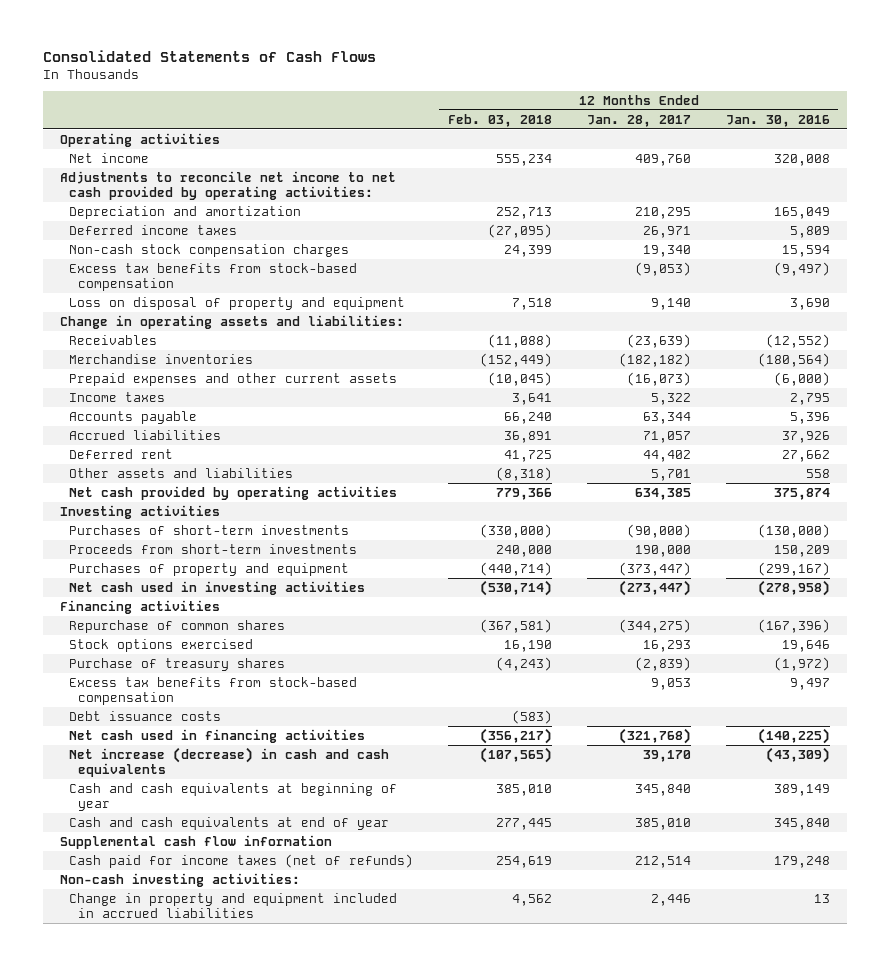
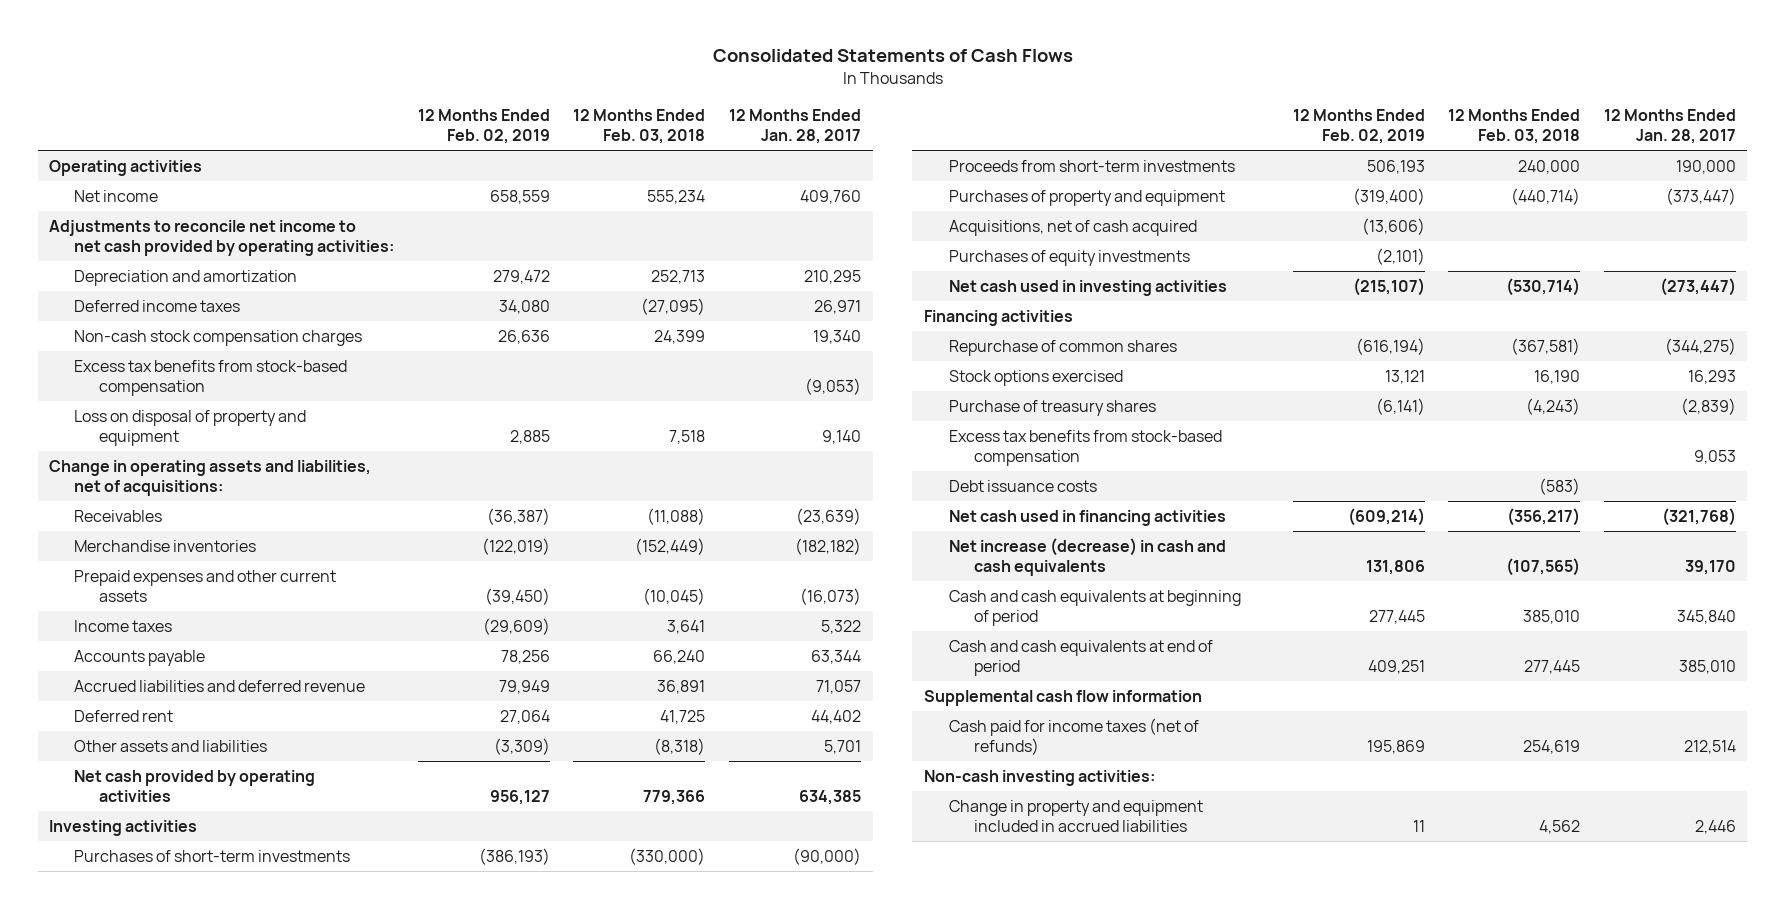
- | 12 Months Ended Feb. 03, 2018 | 12 Months Ended Jan. 28, 2017 | 12 Months Ended Jan. 30, 2016
+ | 12 Months Ended Feb. 02, 2019 | 12 Months Ended Feb. 03, 2018 | 12 Months Ended Jan. 28, 2017
- Change in operating assets and liabilities:
+ Change in operating assets and liabilities, net of acquisitions:
- Accrued liabilities | 36,891 | 71,057 | 37,926
+ Accrued liabilities and deferred revenue | 79,949 | 36,891 | 71,057
+ Acquisitions, net of cash acquired | (13,606) | |
+ Purchases of equity investments | (2,101) | |
- Cash and cash equivalents at beginning of year | 385,010 | 345,840 | 389,149
- Cash and cash equivalents at end of year | 277,445 | 385,010 | 345,840
+ Cash and cash equivalents at beginning of period | 277,445 | 385,010 | 345,840
+ Cash and cash equivalents at end of period | 409,251 | 277,445 | 385,010

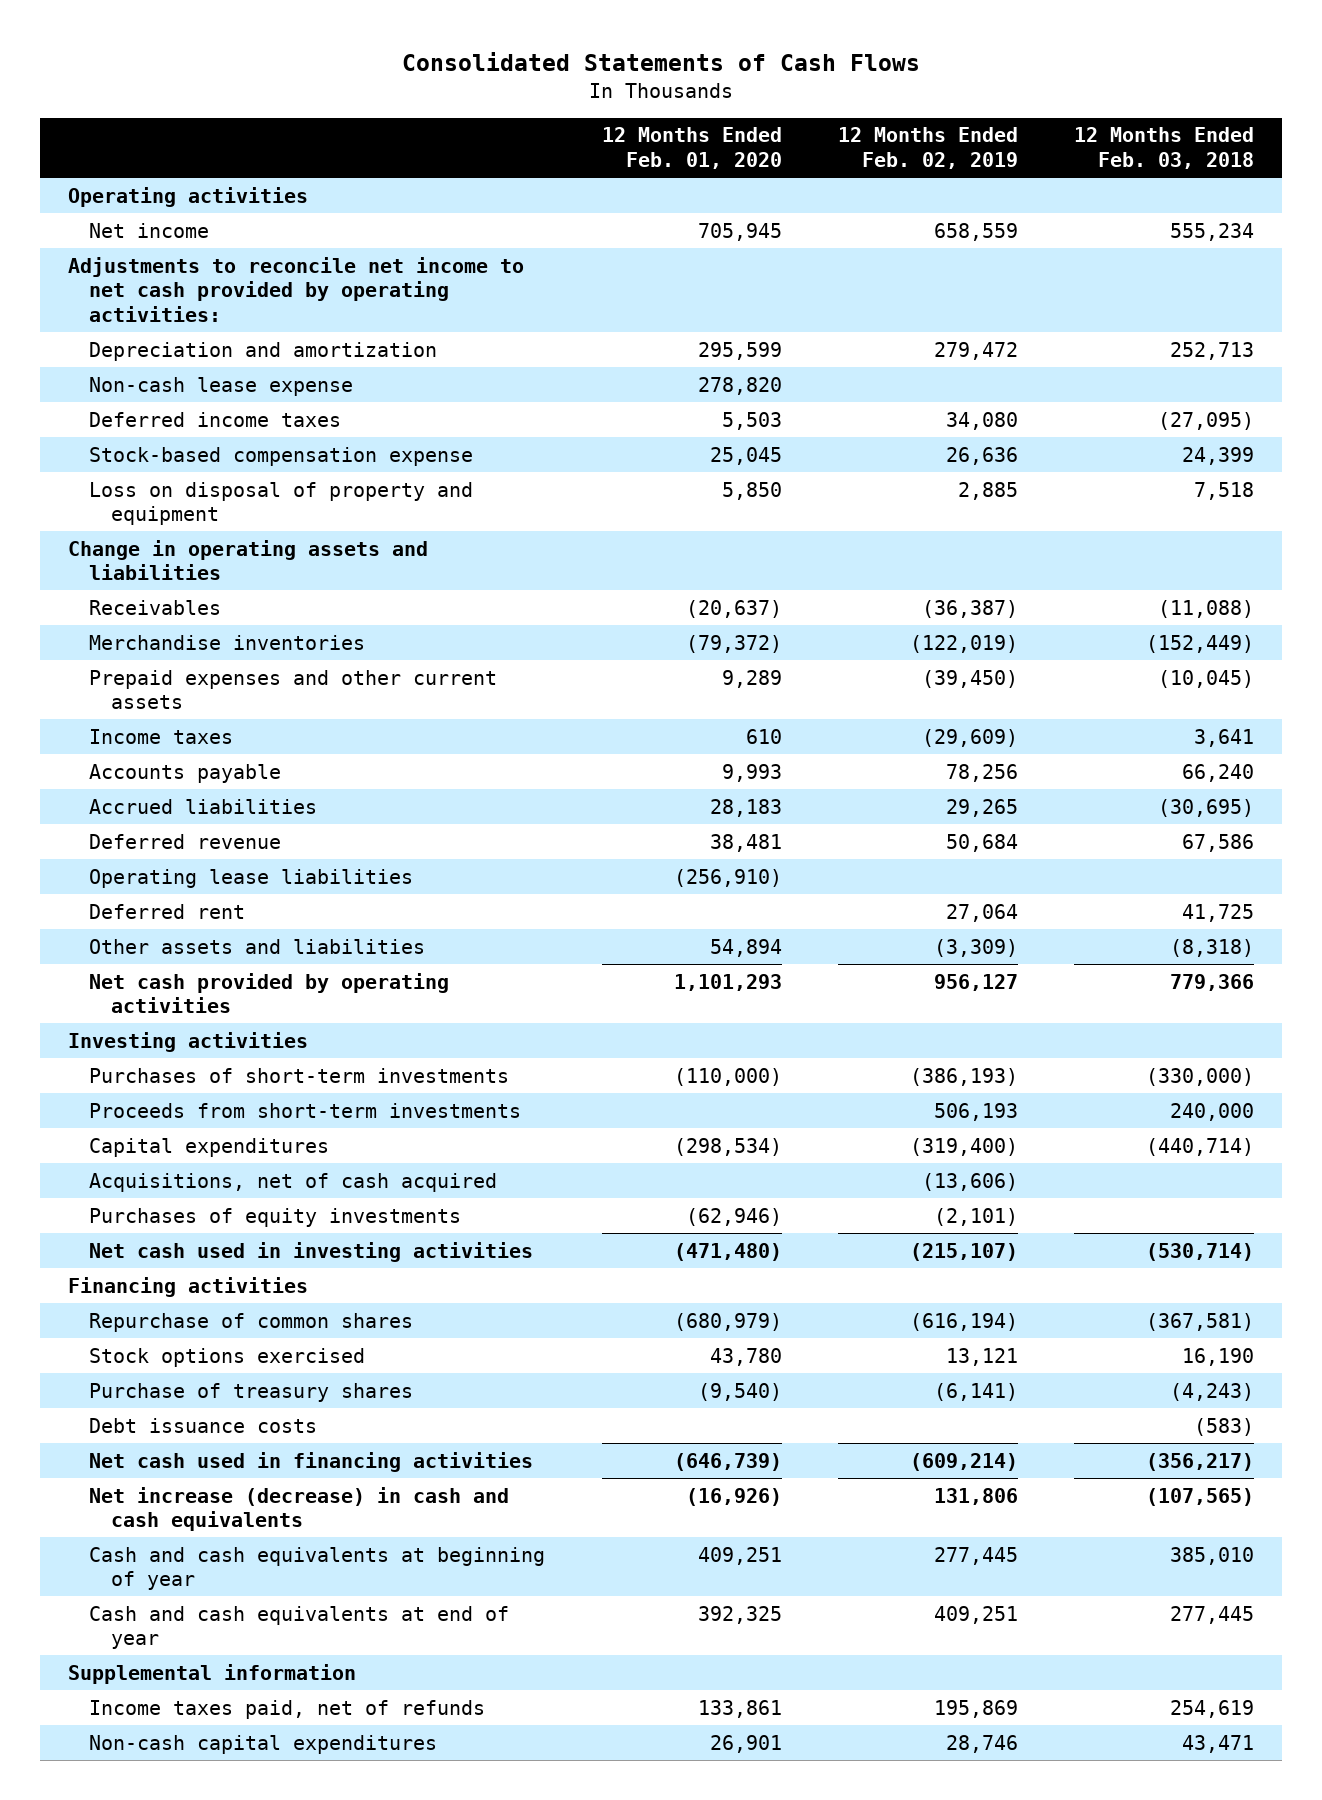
- | 12 Months Ended Feb. 02, 2019 | 12 Months Ended Feb. 03, 2018 | 12 Months Ended Jan. 28, 2017
+ | 12 Months Ended Feb. 01, 2020 | 12 Months Ended Feb. 02, 2019 | 12 Months Ended Feb. 03, 2018
+ Non-cash lease expense | 278,820 | |
- Non-cash stock compensation charges | 26,636 | 24,399 | 19,340
- Excess tax benefits from stock-based compensation | | | (9,053)
+ Stock-based compensation expense | 25,045 | 26,636 | 24,399
- Change in operating assets and liabilities, net of acquisitions:
+ Change in operating assets and liabilities
- Accrued liabilities and deferred revenue | 79,949 | 36,891 | 71,057
+ Accrued liabilities | 28,183 | 29,265 | (30,695)
+ Deferred revenue | 38,481 | 50,684 | 67,586
+ Operating lease liabilities | (256,910) | |
- Purchases of property and equipment | (319,400) | (440,714) | (373,447)
+ Capital expenditures | (298,534) | (319,400) | (440,714)
- Excess tax benefits from stock-based compensation | | | 9,053
- Cash and cash equivalents at beginning of period | 277,445 | 385,010 | 345,840
- Cash and cash equivalents at end of period | 409,251 | 277,445 | 385,010
- Supplemental cash flow information
- Cash paid for income taxes (net of refunds) | 195,869 | 254,619 | 212,514
- Non-cash investing activities:
- Change in property and equipment included in accrued liabilities | 11 | 4,562 | 2,446
+ Cash and cash equivalents at beginning of year | 409,251 | 277,445 | 385,010
+ Cash and cash equivalents at end of year | 392,325 | 409,251 | 277,445
+ Supplemental information
+ Income taxes paid, net of refunds | 133,861 | 195,869 | 254,619
+ Non-cash capital expenditures | 26,901 | 28,746 | 43,471

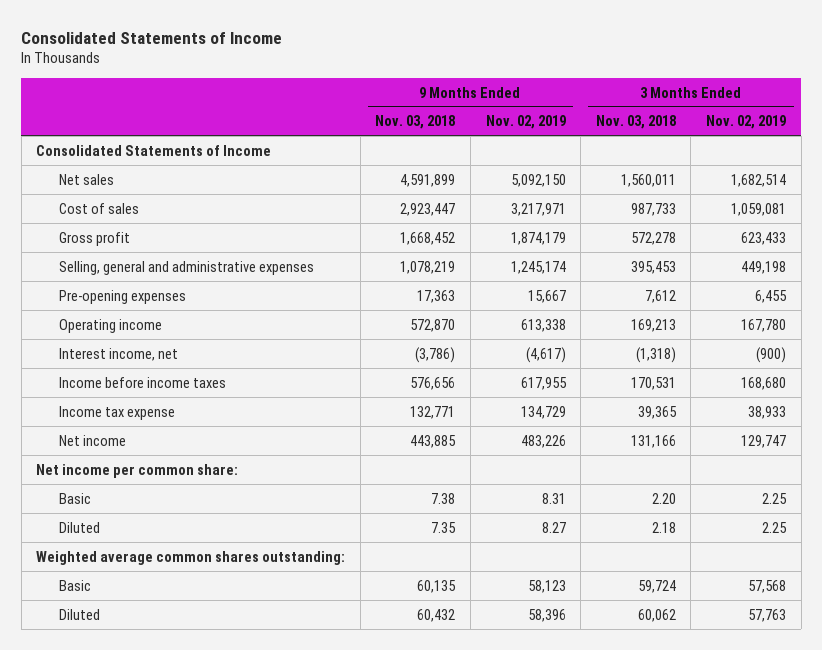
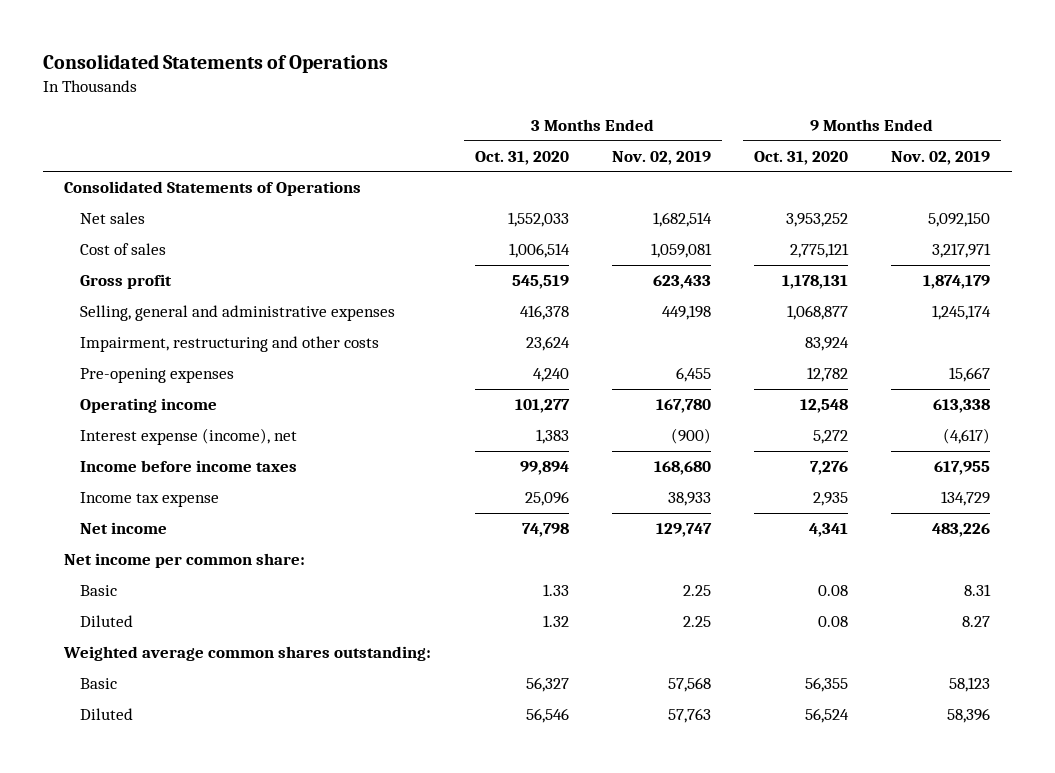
- Consolidated Statements of Income
+ Consolidated Statements of Operations
- | 9 Months Ended Nov. 03, 2018 | 9 Months Ended Nov. 02, 2019 | 3 Months Ended Nov. 03, 2018 | 3 Months Ended Nov. 02, 2019
+ | 3 Months Ended Oct. 31, 2020 | 3 Months Ended Nov. 02, 2019 | 9 Months Ended Oct. 31, 2020 | 9 Months Ended Nov. 02, 2019
- Consolidated Statements of Income
+ Consolidated Statements of Operations
+ Impairment, restructuring and other costs | 23,624 | | 83,924 |
- Interest income, net | (3,786) | (4,617) | (1,318) | (900)
+ Interest expense (income), net | 1,383 | (900) | 5,272 | (4,617)

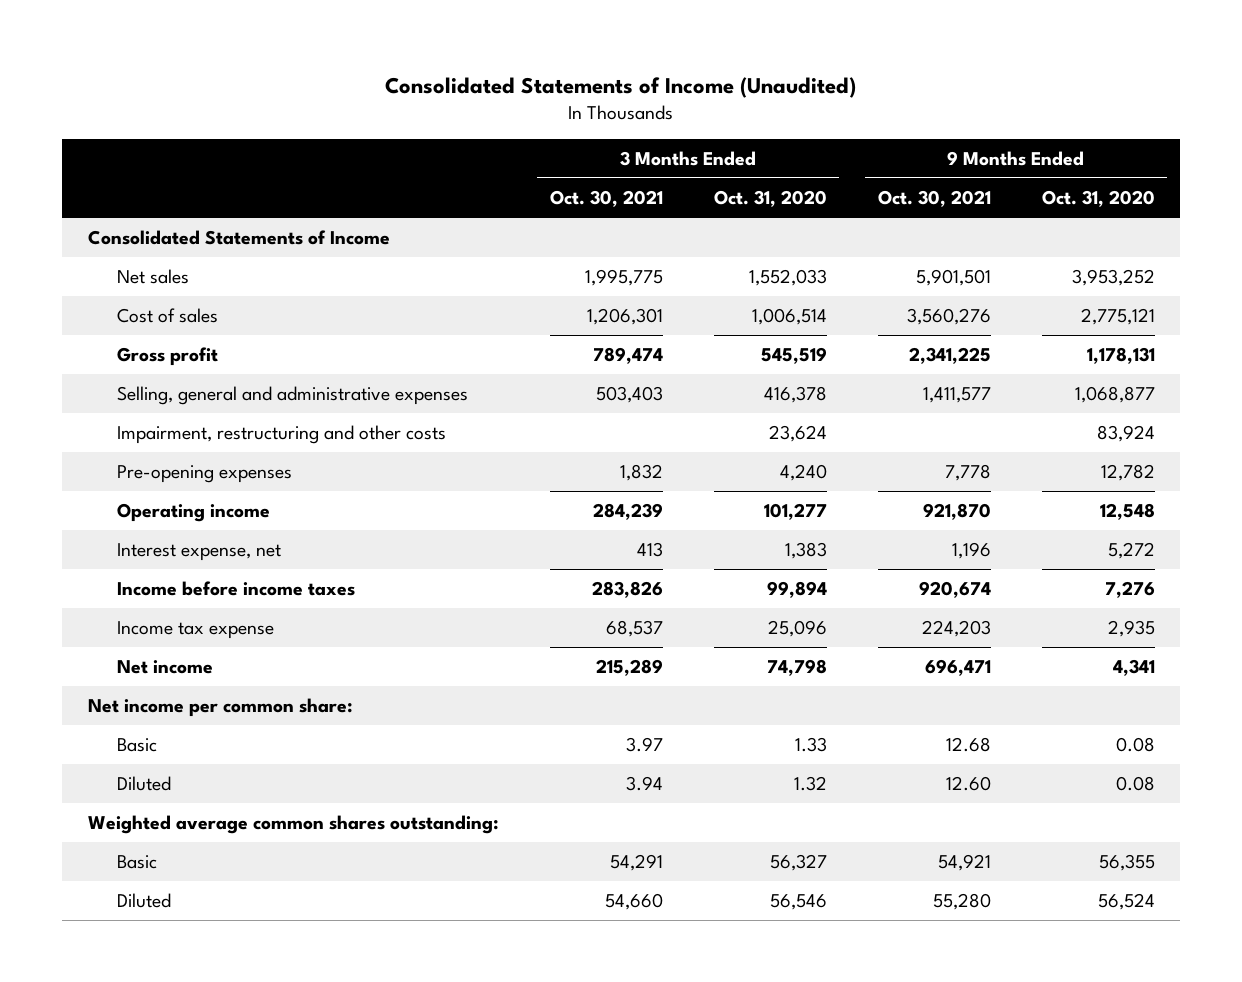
- Consolidated Statements of Operations
+ Consolidated Statements of Income (Unaudited)
- | 3 Months Ended Oct. 31, 2020 | 3 Months Ended Nov. 02, 2019 | 9 Months Ended Oct. 31, 2020 | 9 Months Ended Nov. 02, 2019
+ | 3 Months Ended Oct. 30, 2021 | 3 Months Ended Oct. 31, 2020 | 9 Months Ended Oct. 30, 2021 | 9 Months Ended Oct. 31, 2020
- Consolidated Statements of Operations
+ Consolidated Statements of Income
- Interest expense (income), net | 1,383 | (900) | 5,272 | (4,617)
+ Interest expense, net | 413 | 1,383 | 1,196 | 5,272

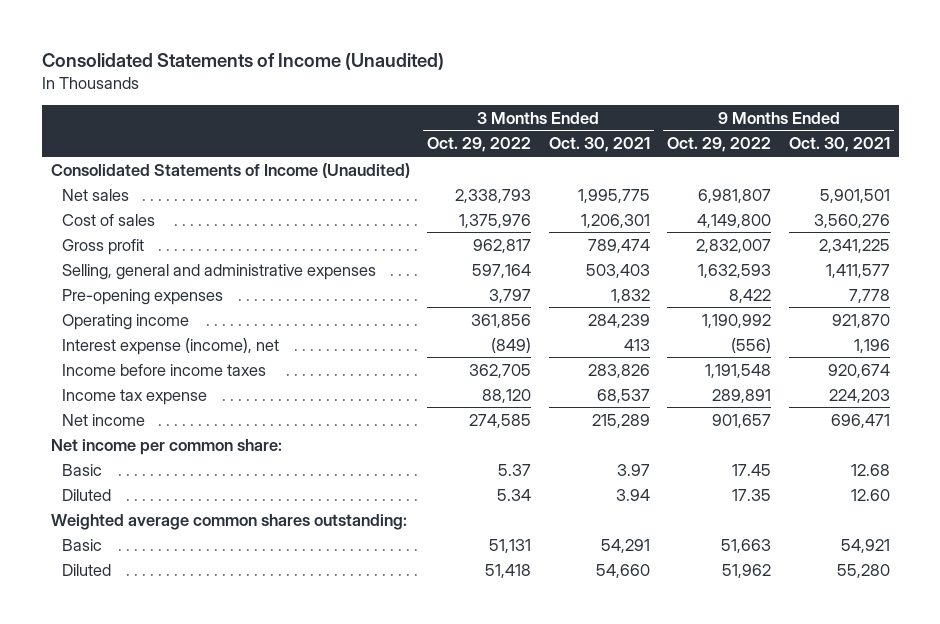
- | 3 Months Ended Oct. 30, 2021 | 3 Months Ended Oct. 31, 2020 | 9 Months Ended Oct. 30, 2021 | 9 Months Ended Oct. 31, 2020
+ | 3 Months Ended Oct. 29, 2022 | 3 Months Ended Oct. 30, 2021 | 9 Months Ended Oct. 29, 2022 | 9 Months Ended Oct. 30, 2021
- Consolidated Statements of Income
+ Consolidated Statements of Income (Unaudited)
- Impairment, restructuring and other costs | | 23,624 | | 83,924
- Interest expense, net | 413 | 1,383 | 1,196 | 5,272
+ Interest expense (income), net | (849) | 413 | (556) | 1,196

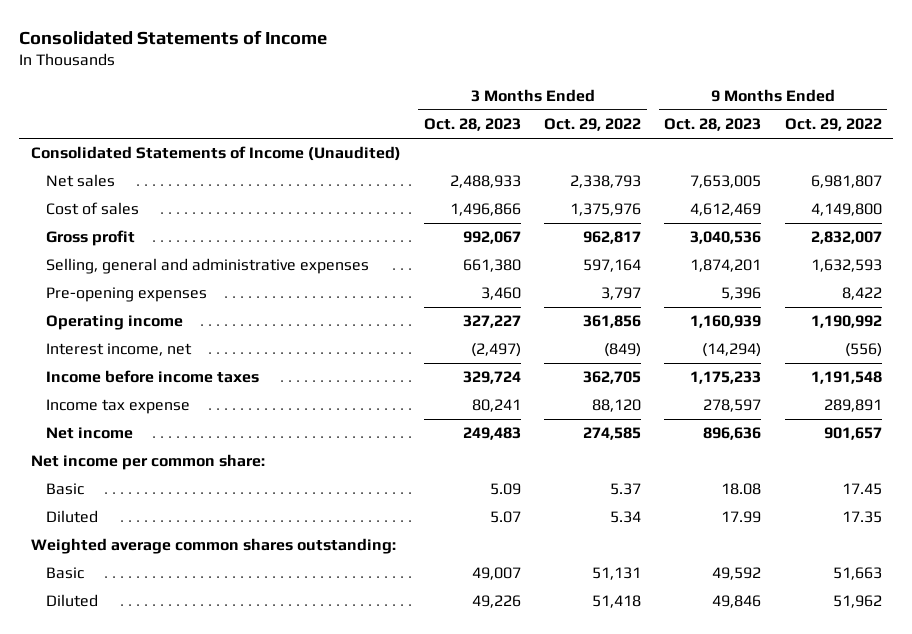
- Consolidated Statements of Income (Unaudited)
+ Consolidated Statements of Income
- | 3 Months Ended Oct. 29, 2022 | 3 Months Ended Oct. 30, 2021 | 9 Months Ended Oct. 29, 2022 | 9 Months Ended Oct. 30, 2021
+ | 3 Months Ended Oct. 28, 2023 | 3 Months Ended Oct. 29, 2022 | 9 Months Ended Oct. 28, 2023 | 9 Months Ended Oct. 29, 2022
- Interest expense (income), net | (849) | 413 | (556) | 1,196
+ Interest income, net | (2,497) | (849) | (14,294) | (556)

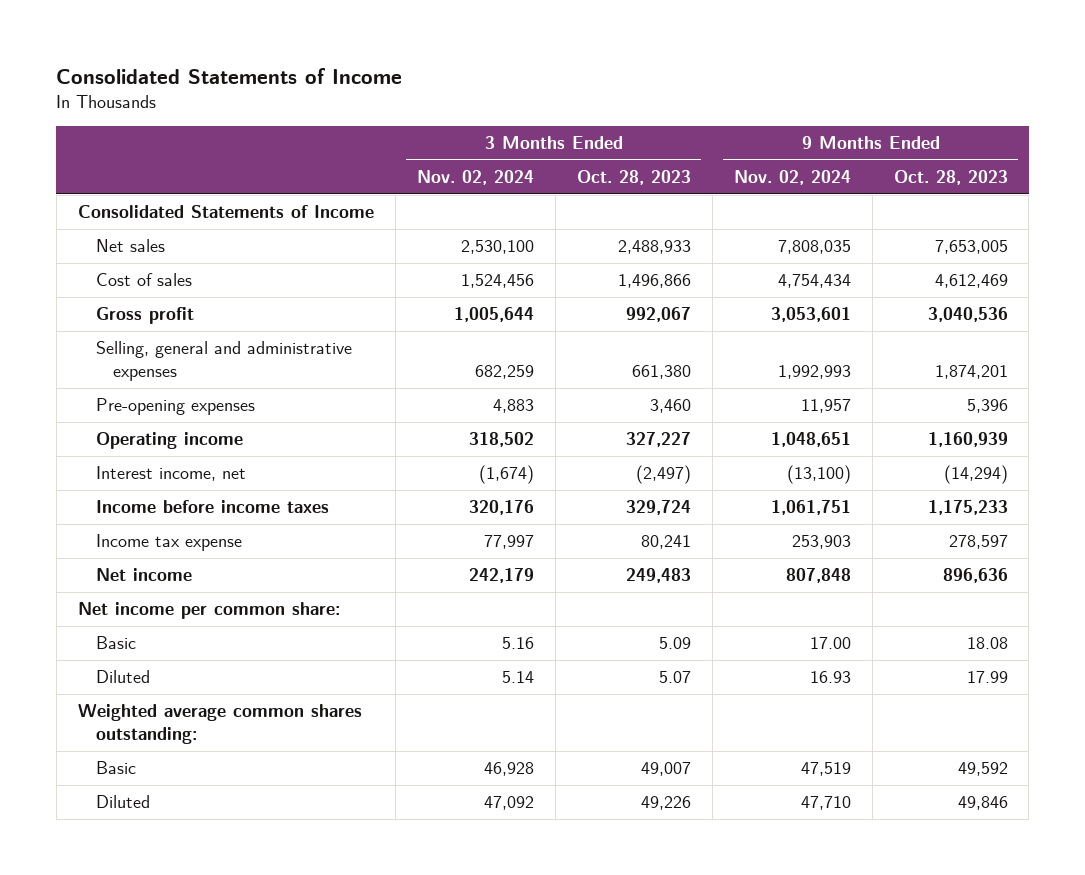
- | 3 Months Ended Oct. 28, 2023 | 3 Months Ended Oct. 29, 2022 | 9 Months Ended Oct. 28, 2023 | 9 Months Ended Oct. 29, 2022
+ | 3 Months Ended Nov. 02, 2024 | 3 Months Ended Oct. 28, 2023 | 9 Months Ended Nov. 02, 2024 | 9 Months Ended Oct. 28, 2023
- Consolidated Statements of Income (Unaudited)
+ Consolidated Statements of Income

